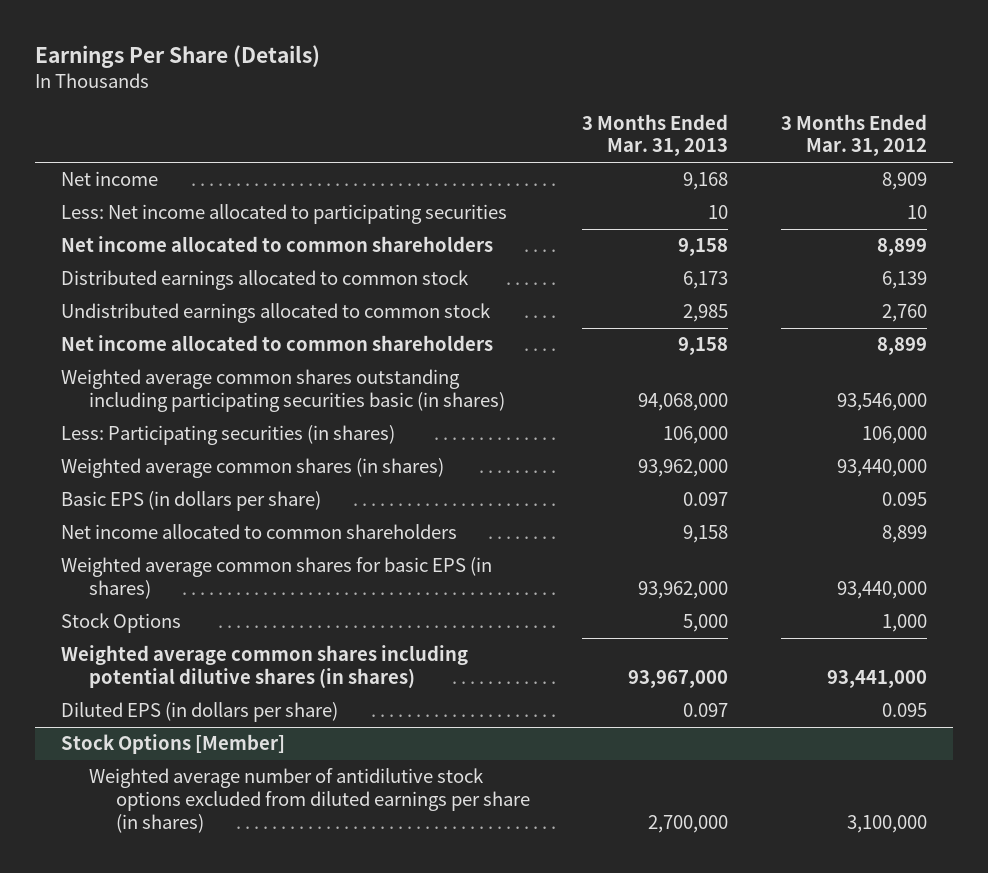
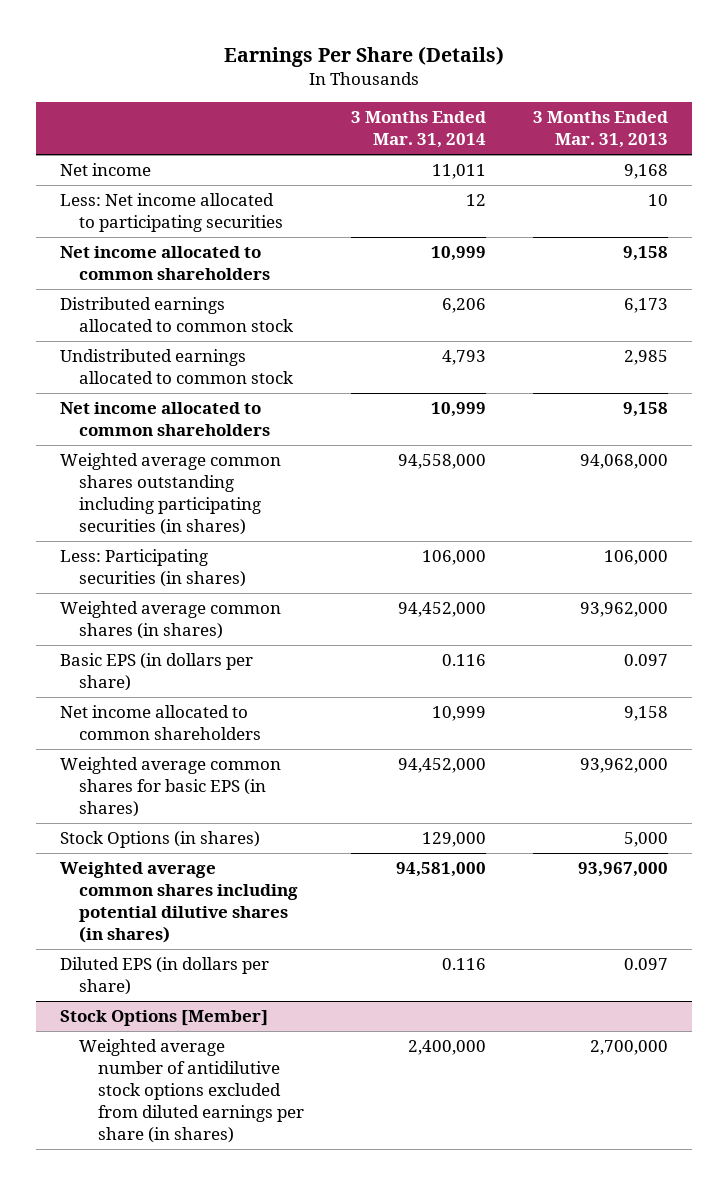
- | 3 Months Ended Mar. 31, 2013 | 3 Months Ended Mar. 31, 2012
+ | 3 Months Ended Mar. 31, 2014 | 3 Months Ended Mar. 31, 2013
- Weighted average common shares outstanding including participating securities basic (in shares) | 94,068,000 | 93,546,000
+ Weighted average common shares outstanding including participating securities (in shares) | 94,558,000 | 94,068,000
- Stock Options | 5,000 | 1,000
+ Stock Options (in shares) | 129,000 | 5,000

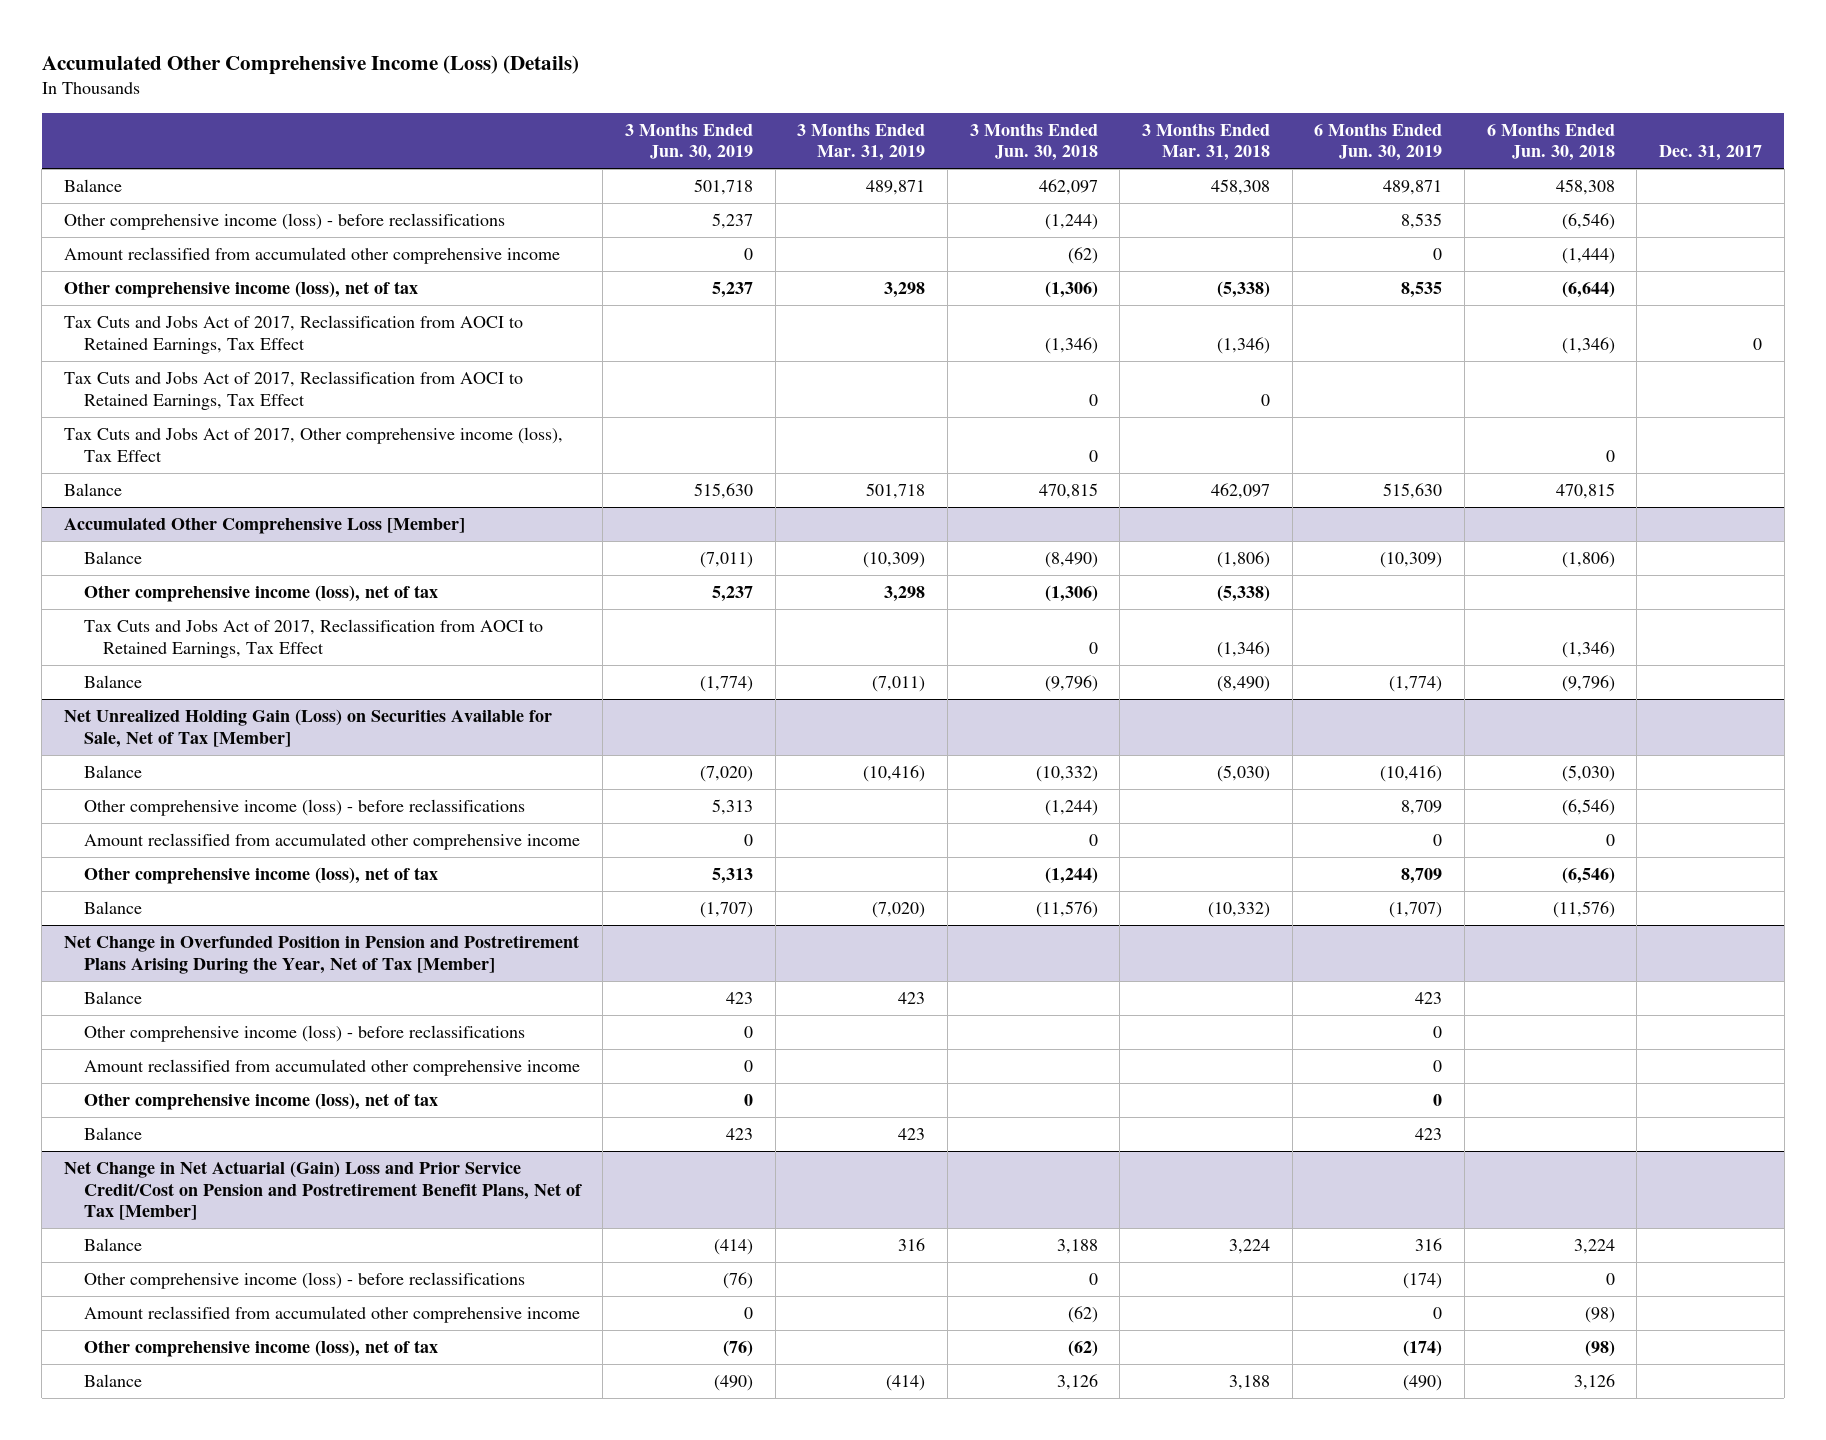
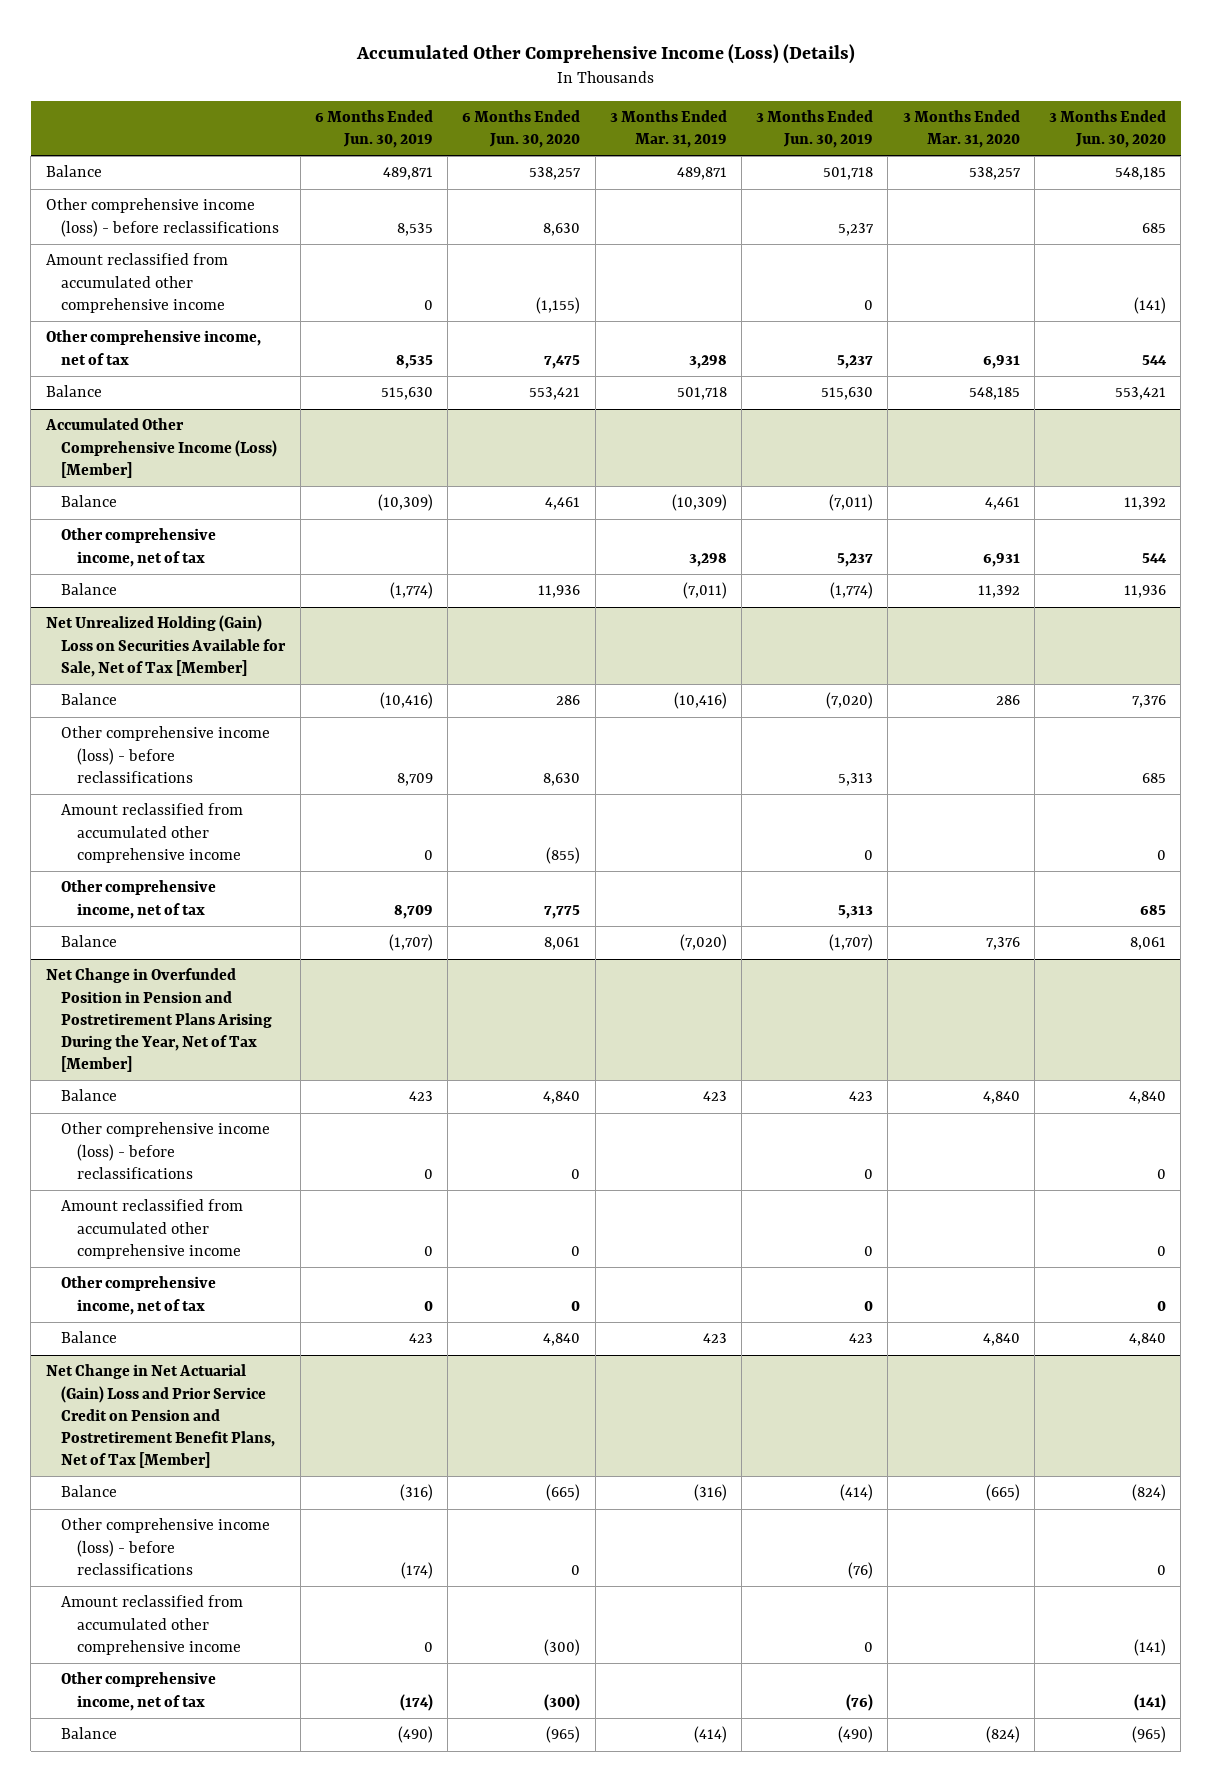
- | 3 Months Ended Jun. 30, 2019 | 3 Months Ended Mar. 31, 2019 | 3 Months Ended Jun. 30, 2018 | 3 Months Ended Mar. 31, 2018 | 6 Months Ended Jun. 30, 2019 | 6 Months Ended Jun. 30, 2018 | Dec. 31, 2017
+ | 6 Months Ended Jun. 30, 2019 | 6 Months Ended Jun. 30, 2020 | 3 Months Ended Mar. 31, 2019 | 3 Months Ended Jun. 30, 2019 | 3 Months Ended Mar. 31, 2020 | 3 Months Ended Jun. 30, 2020
- Other comprehensive income (loss), net of tax | 5,237 | 3,298 | (1,306) | (5,338) | 8,535 | (6,644) |
- Tax Cuts and Jobs Act of 2017, Reclassification from AOCI to Retained Earnings, Tax Effect | | | (1,346) | (1,346) | | (1,346) | 0
- Tax Cuts and Jobs Act of 2017, Reclassification from AOCI to Retained Earnings, Tax Effect | | | 0 | 0 | | |
- Tax Cuts and Jobs Act of 2017, Other comprehensive income (loss), Tax Effect | | | 0 | | | 0 |
+ Other comprehensive income, net of tax | 8,535 | 7,475 | 3,298 | 5,237 | 6,931 | 544
- Accumulated Other Comprehensive Loss [Member]
+ Accumulated Other Comprehensive Income (Loss) [Member]
- Other comprehensive income (loss), net of tax | 5,237 | 3,298 | (1,306) | (5,338) | | |
- Tax Cuts and Jobs Act of 2017, Reclassification from AOCI to Retained Earnings, Tax Effect | | | 0 | (1,346) | | (1,346) |
+ Other comprehensive income, net of tax | | | 3,298 | 5,237 | 6,931 | 544
- Net Unrealized Holding Gain (Loss) on Securities Available for Sale, Net of Tax [Member]
+ Net Unrealized Holding (Gain) Loss on Securities Available for Sale, Net of Tax [Member]
- Other comprehensive income (loss), net of tax | 5,313 | | (1,244) | | 8,709 | (6,546) |
+ Other comprehensive income, net of tax | 8,709 | 7,775 | | 5,313 | | 685
@ Net Change in Overfunded Position in Pension and Postretirement Plans Arising During the Year, Net of Tax [Member]
- Other comprehensive income (loss), net of tax | 0 | | | | 0 | |
+ Other comprehensive income, net of tax | 0 | 0 | | 0 | | 0
- Net Change in Net Actuarial (Gain) Loss and Prior Service Credit/Cost on Pension and Postretirement Benefit Plans, Net of Tax [Member]
- Balance | (414) | 316 | 3,188 | 3,224 | 316 | 3,224 |
+ Net Change in Net Actuarial (Gain) Loss and Prior Service Credit on Pension and Postretirement Benefit Plans, Net of Tax [Member]
+ Balance | (316) | (665) | (316) | (414) | (665) | (824)
- Other comprehensive income (loss), net of tax | (76) | | (62) | | (174) | (98) |
+ Other comprehensive income, net of tax | (174) | (300) | | (76) | | (141)

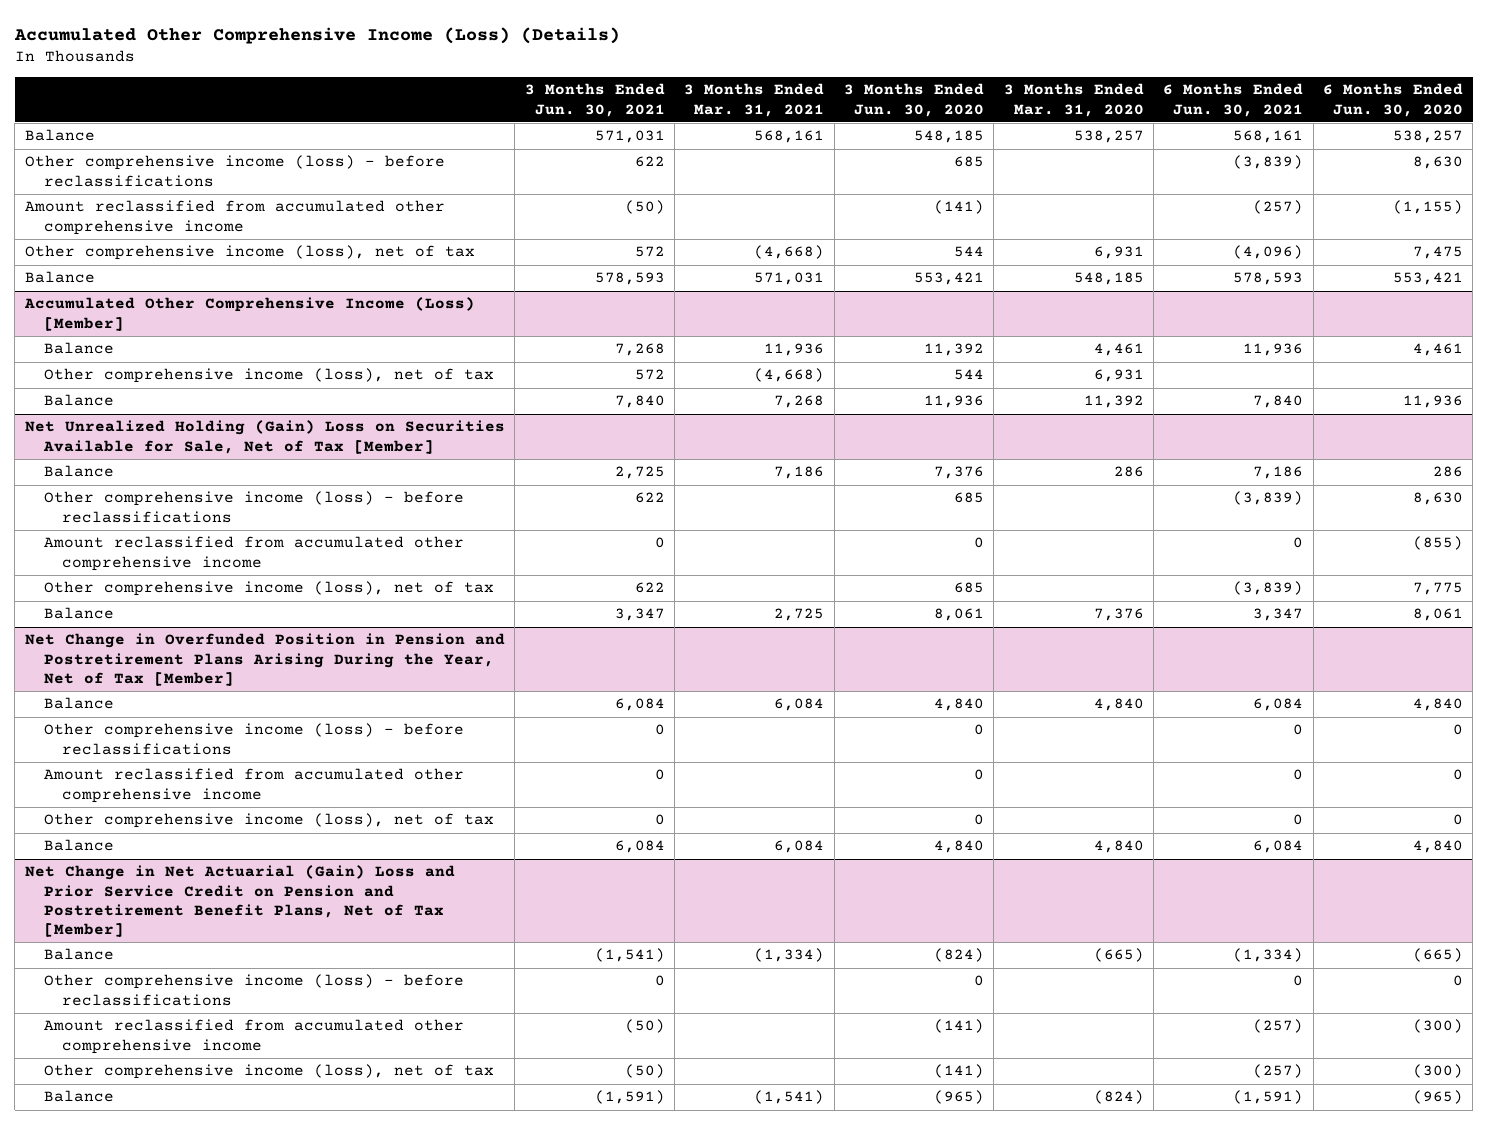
- | 6 Months Ended Jun. 30, 2019 | 6 Months Ended Jun. 30, 2020 | 3 Months Ended Mar. 31, 2019 | 3 Months Ended Jun. 30, 2019 | 3 Months Ended Mar. 31, 2020 | 3 Months Ended Jun. 30, 2020
+ | 3 Months Ended Jun. 30, 2021 | 3 Months Ended Mar. 31, 2021 | 3 Months Ended Jun. 30, 2020 | 3 Months Ended Mar. 31, 2020 | 6 Months Ended Jun. 30, 2021 | 6 Months Ended Jun. 30, 2020
- Other comprehensive income, net of tax | 8,535 | 7,475 | 3,298 | 5,237 | 6,931 | 544
+ Other comprehensive income (loss), net of tax | 572 | (4,668) | 544 | 6,931 | (4,096) | 7,475
@ Accumulated Other Comprehensive Income (Loss) [Member]
- Other comprehensive income, net of tax | | | 3,298 | 5,237 | 6,931 | 544
+ Other comprehensive income (loss), net of tax | 572 | (4,668) | 544 | 6,931 | |
@ Net Unrealized Holding (Gain) Loss on Securities Available for Sale, Net of Tax [Member]
- Other comprehensive income, net of tax | 8,709 | 7,775 | | 5,313 | | 685
+ Other comprehensive income (loss), net of tax | 622 | | 685 | | (3,839) | 7,775
@ Net Change in Overfunded Position in Pension and Postretirement Plans Arising During the Year, Net of Tax [Member]
- Other comprehensive income, net of tax | 0 | 0 | | 0 | | 0
+ Other comprehensive income (loss), net of tax | 0 | | 0 | | 0 | 0
@ Net Change in Net Actuarial (Gain) Loss and Prior Service Credit on Pension and Postretirement Benefit Plans, Net of Tax [Member]
- Other comprehensive income, net of tax | (174) | (300) | | (76) | | (141)
+ Other comprehensive income (loss), net of tax | (50) | | (141) | | (257) | (300)

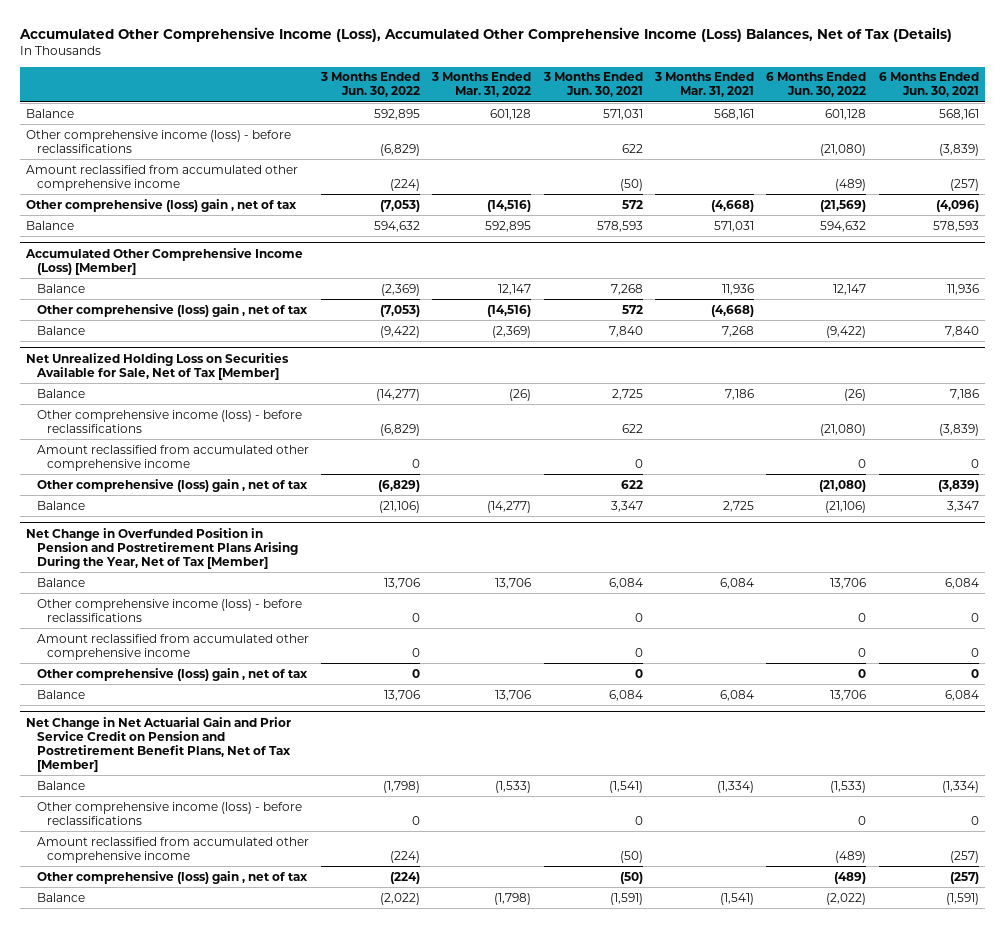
- Accumulated Other Comprehensive Income (Loss) (Details)
+ Accumulated Other Comprehensive Income (Loss), Accumulated Other Comprehensive Income (Loss) Balances, Net of Tax (Details)
- | 3 Months Ended Jun. 30, 2021 | 3 Months Ended Mar. 31, 2021 | 3 Months Ended Jun. 30, 2020 | 3 Months Ended Mar. 31, 2020 | 6 Months Ended Jun. 30, 2021 | 6 Months Ended Jun. 30, 2020
+ | 3 Months Ended Jun. 30, 2022 | 3 Months Ended Mar. 31, 2022 | 3 Months Ended Jun. 30, 2021 | 3 Months Ended Mar. 31, 2021 | 6 Months Ended Jun. 30, 2022 | 6 Months Ended Jun. 30, 2021
- Other comprehensive income (loss), net of tax | 572 | (4,668) | 544 | 6,931 | (4,096) | 7,475
+ Other comprehensive (loss) gain , net of tax | (7,053) | (14,516) | 572 | (4,668) | (21,569) | (4,096)
@ Accumulated Other Comprehensive Income (Loss) [Member]
- Other comprehensive income (loss), net of tax | 572 | (4,668) | 544 | 6,931 | |
+ Other comprehensive (loss) gain , net of tax | (7,053) | (14,516) | 572 | (4,668) | |
- Net Unrealized Holding (Gain) Loss on Securities Available for Sale, Net of Tax [Member]
+ Net Unrealized Holding Loss on Securities Available for Sale, Net of Tax [Member]
- Other comprehensive income (loss), net of tax | 622 | | 685 | | (3,839) | 7,775
+ Other comprehensive (loss) gain , net of tax | (6,829) | | 622 | | (21,080) | (3,839)
@ Net Change in Overfunded Position in Pension and Postretirement Plans Arising During the Year, Net of Tax [Member]
- Other comprehensive income (loss), net of tax | 0 | | 0 | | 0 | 0
+ Other comprehensive (loss) gain , net of tax | 0 | | 0 | | 0 | 0
- Net Change in Net Actuarial (Gain) Loss and Prior Service Credit on Pension and Postretirement Benefit Plans, Net of Tax [Member]
+ Net Change in Net Actuarial Gain and Prior Service Credit on Pension and Postretirement Benefit Plans, Net of Tax [Member]
- Other comprehensive income (loss), net of tax | (50) | | (141) | | (257) | (300)
+ Other comprehensive (loss) gain , net of tax | (224) | | (50) | | (489) | (257)

